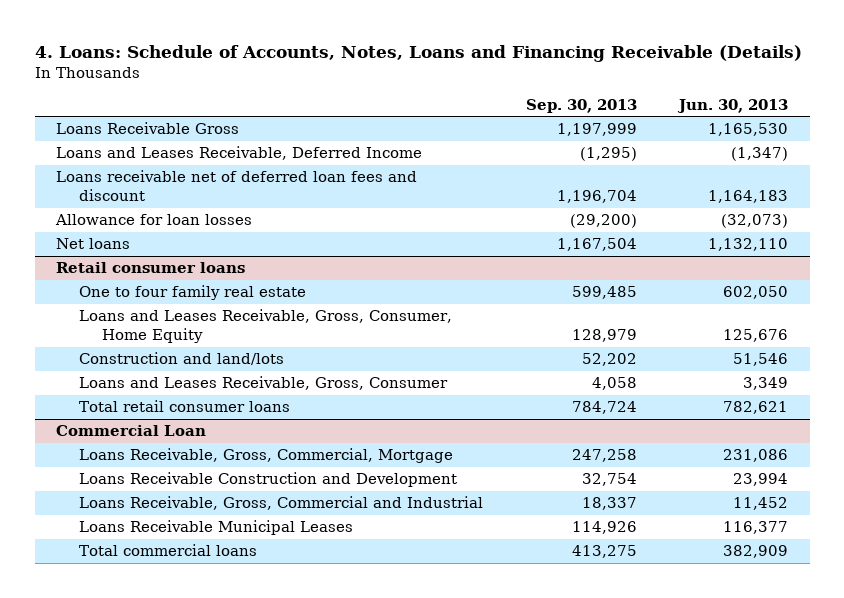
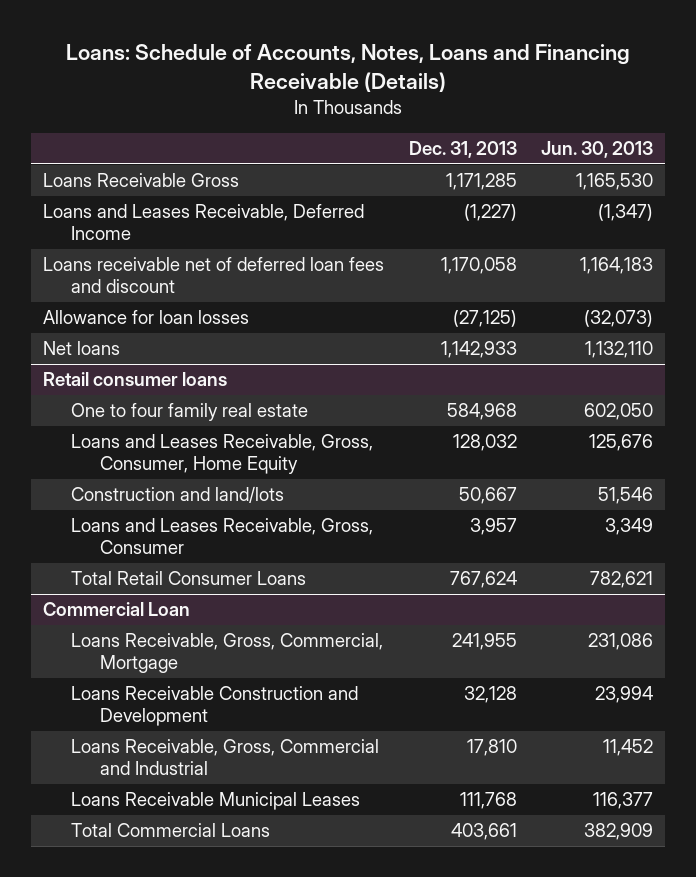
- 4. Loans: Schedule of Accounts, Notes, Loans and Financing Receivable (Details)
+ Loans: Schedule of Accounts, Notes, Loans and Financing Receivable (Details)
- | Sep. 30, 2013 | Jun. 30, 2013
+ | Dec. 31, 2013 | Jun. 30, 2013
@ Retail consumer loans
- Total retail consumer loans | 784,724 | 782,621
+ Total Retail Consumer Loans | 767,624 | 782,621
@ Commercial Loan
- Total commercial loans | 413,275 | 382,909
+ Total Commercial Loans | 403,661 | 382,909

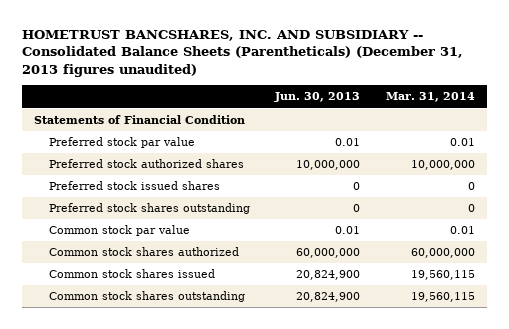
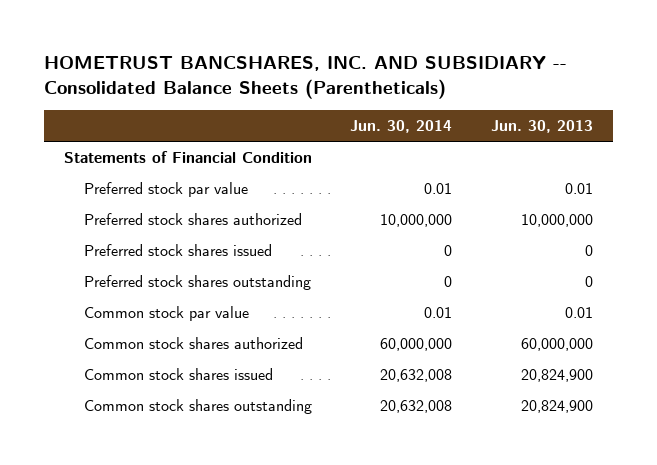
- HOMETRUST BANCSHARES, INC. AND SUBSIDIARY -- Consolidated Balance Sheets (Parentheticals) (December 31, 2013 figures unaudited)
+ HOMETRUST BANCSHARES, INC. AND SUBSIDIARY -- Consolidated Balance Sheets (Parentheticals)
- | Jun. 30, 2013 | Mar. 31, 2014
+ | Jun. 30, 2014 | Jun. 30, 2013
- Preferred stock authorized shares | 10,000,000 | 10,000,000
- Preferred stock issued shares | 0 | 0
+ Preferred stock shares authorized | 10,000,000 | 10,000,000
+ Preferred stock shares issued | 0 | 0

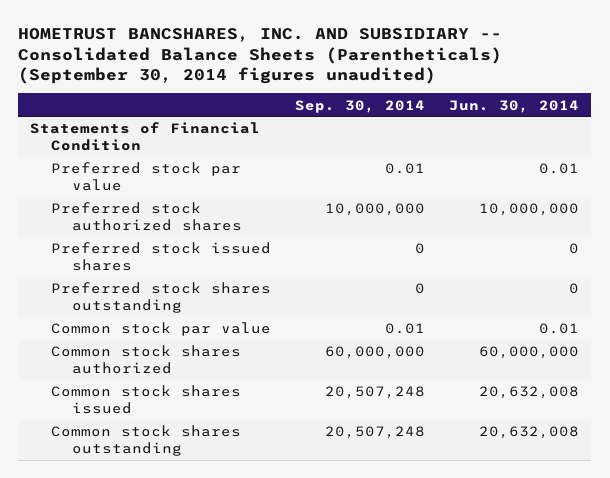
- HOMETRUST BANCSHARES, INC. AND SUBSIDIARY -- Consolidated Balance Sheets (Parentheticals)
+ HOMETRUST BANCSHARES, INC. AND SUBSIDIARY -- Consolidated Balance Sheets (Parentheticals) (September 30, 2014 figures unaudited)
- | Jun. 30, 2014 | Jun. 30, 2013
+ | Sep. 30, 2014 | Jun. 30, 2014
- Preferred stock shares authorized | 10,000,000 | 10,000,000
- Preferred stock shares issued | 0 | 0
+ Preferred stock authorized shares | 10,000,000 | 10,000,000
+ Preferred stock issued shares | 0 | 0

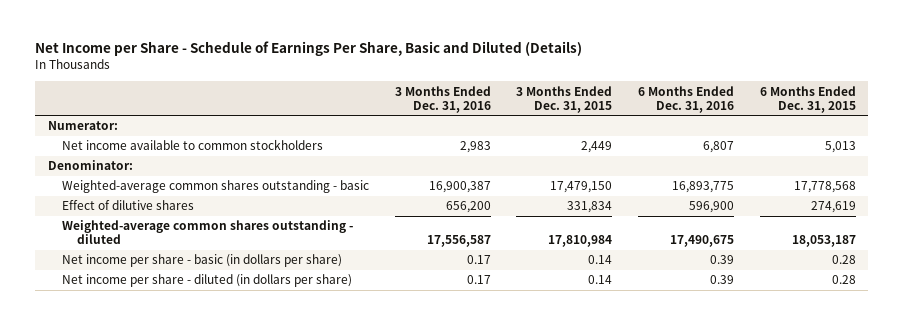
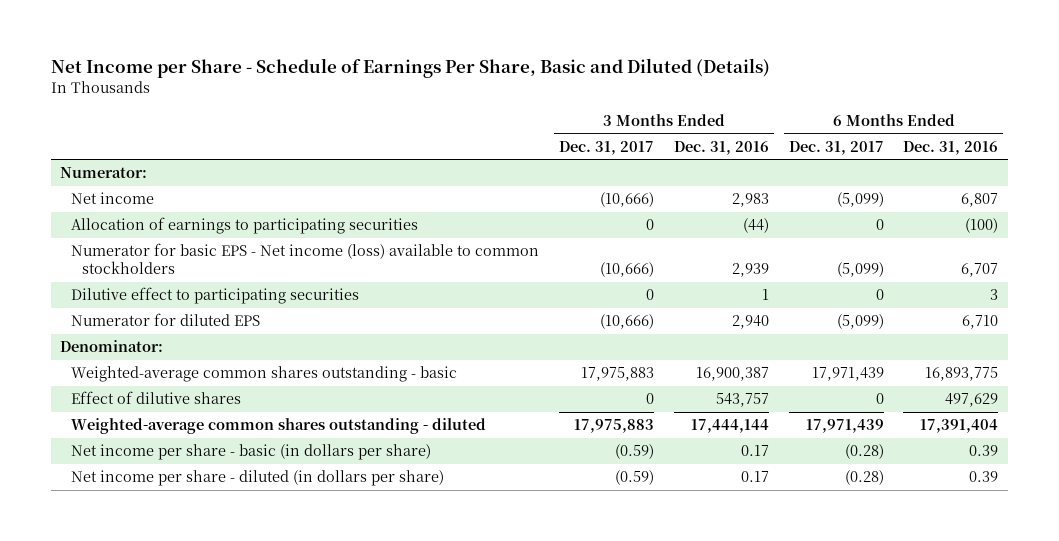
- | 3 Months Ended Dec. 31, 2016 | 3 Months Ended Dec. 31, 2015 | 6 Months Ended Dec. 31, 2016 | 6 Months Ended Dec. 31, 2015
+ | 3 Months Ended Dec. 31, 2017 | 3 Months Ended Dec. 31, 2016 | 6 Months Ended Dec. 31, 2017 | 6 Months Ended Dec. 31, 2016
- Net income available to common stockholders | 2,983 | 2,449 | 6,807 | 5,013
+ Net income | (10,666) | 2,983 | (5,099) | 6,807
+ Allocation of earnings to participating securities | 0 | (44) | 0 | (100)
+ Numerator for basic EPS - Net income (loss) available to common stockholders | (10,666) | 2,939 | (5,099) | 6,707
+ Dilutive effect to participating securities | 0 | 1 | 0 | 3
+ Numerator for diluted EPS | (10,666) | 2,940 | (5,099) | 6,710
- Effect of dilutive shares | 656,200 | 331,834 | 596,900 | 274,619
- Weighted-average common shares outstanding - diluted | 17,556,587 | 17,810,984 | 17,490,675 | 18,053,187
+ Effect of dilutive shares | 0 | 543,757 | 0 | 497,629
+ Weighted-average common shares outstanding - diluted | 17,975,883 | 17,444,144 | 17,971,439 | 17,391,404

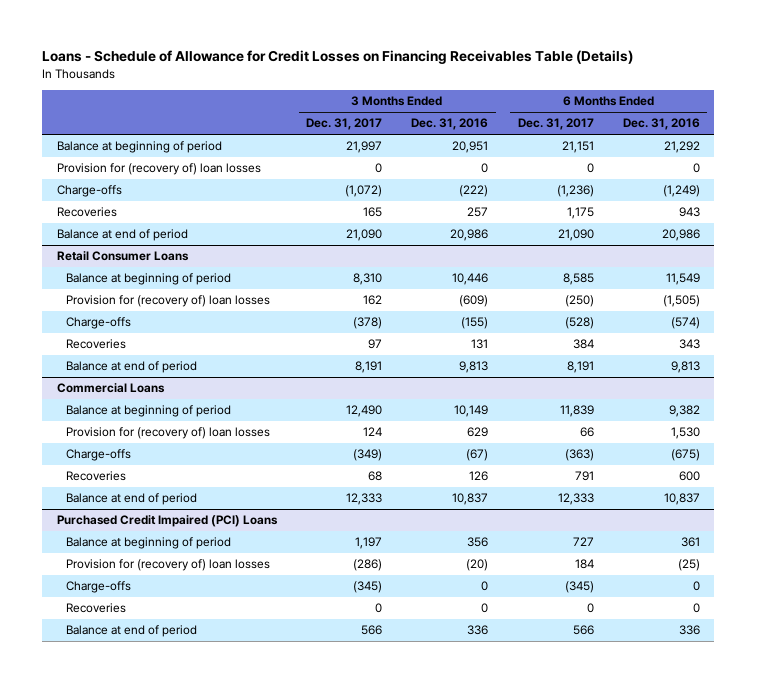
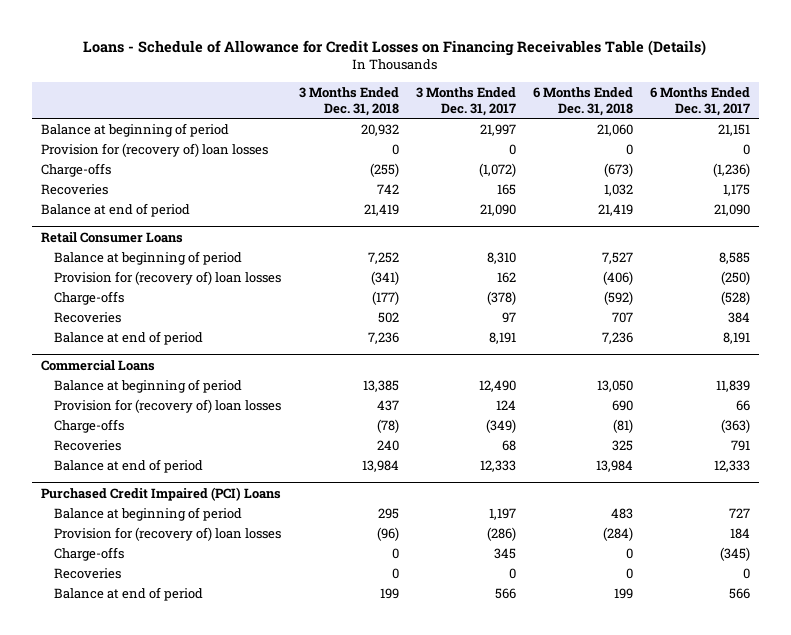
- | 3 Months Ended Dec. 31, 2017 | 3 Months Ended Dec. 31, 2016 | 6 Months Ended Dec. 31, 2017 | 6 Months Ended Dec. 31, 2016
+ | 3 Months Ended Dec. 31, 2018 | 3 Months Ended Dec. 31, 2017 | 6 Months Ended Dec. 31, 2018 | 6 Months Ended Dec. 31, 2017
@ Purchased Credit Impaired (PCI) Loans
- Charge-offs | (345) | 0 | (345) | 0
+ Charge-offs | 0 | 345 | 0 | (345)

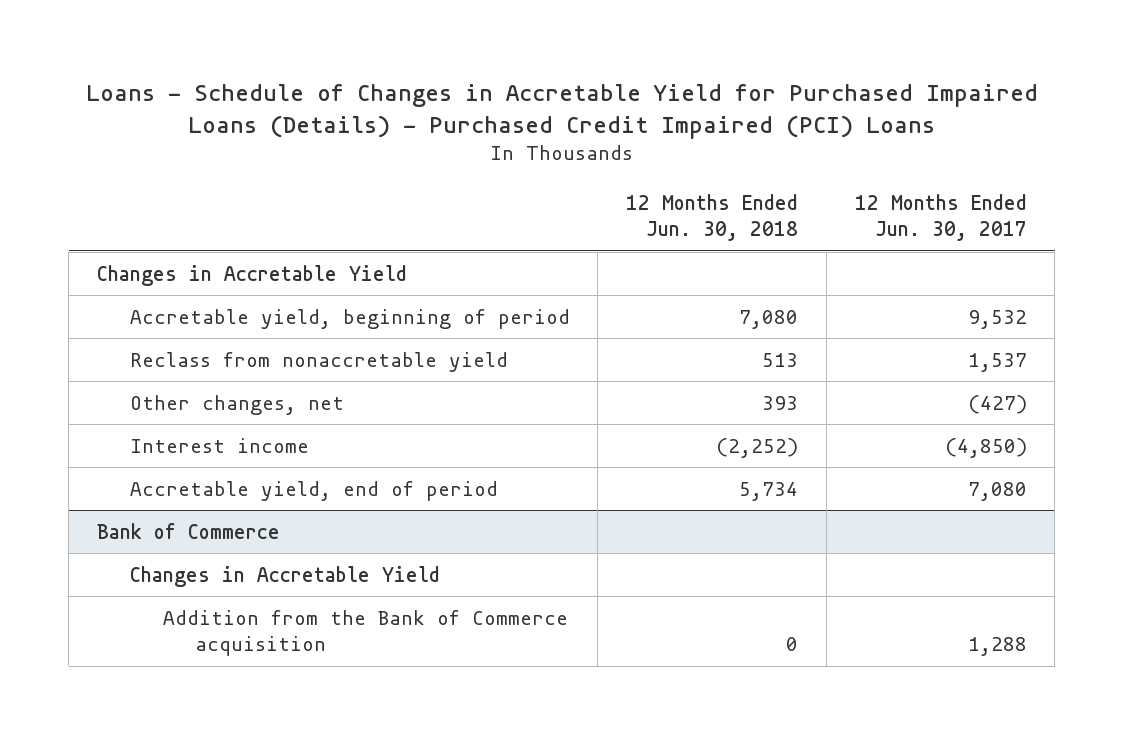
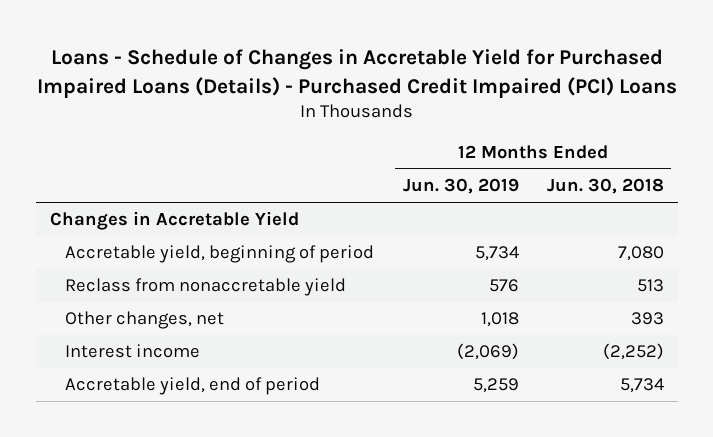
- | 12 Months Ended Jun. 30, 2018 | 12 Months Ended Jun. 30, 2017
+ | 12 Months Ended Jun. 30, 2019 | 12 Months Ended Jun. 30, 2018
- Bank of Commerce
- Changes in Accretable Yield
- Addition from the Bank of Commerce acquisition | 0 | 1,288

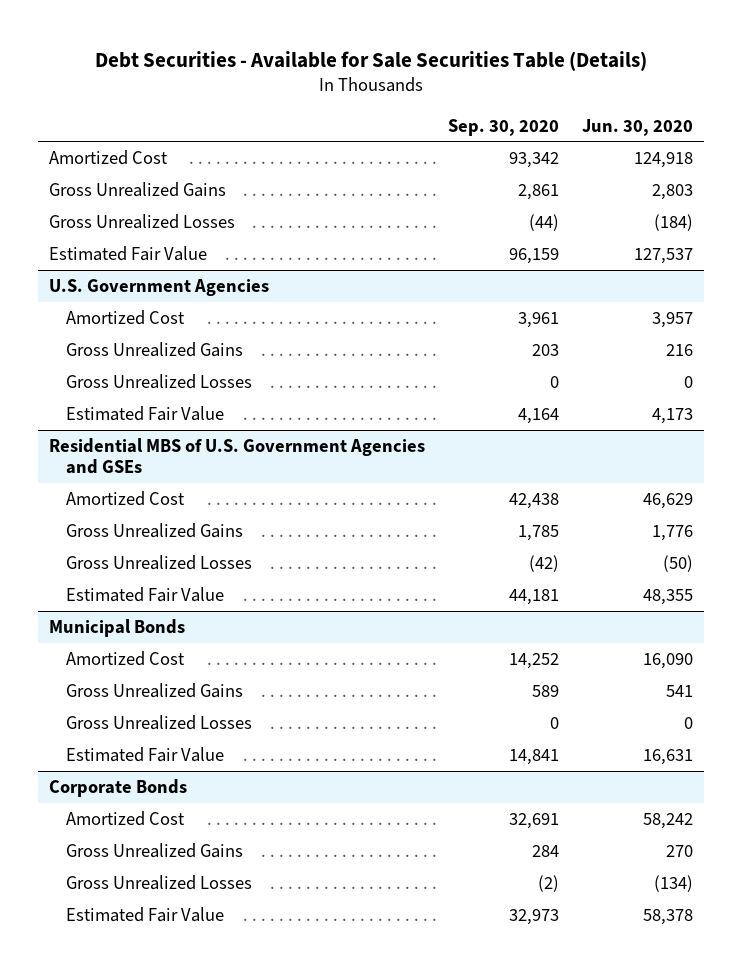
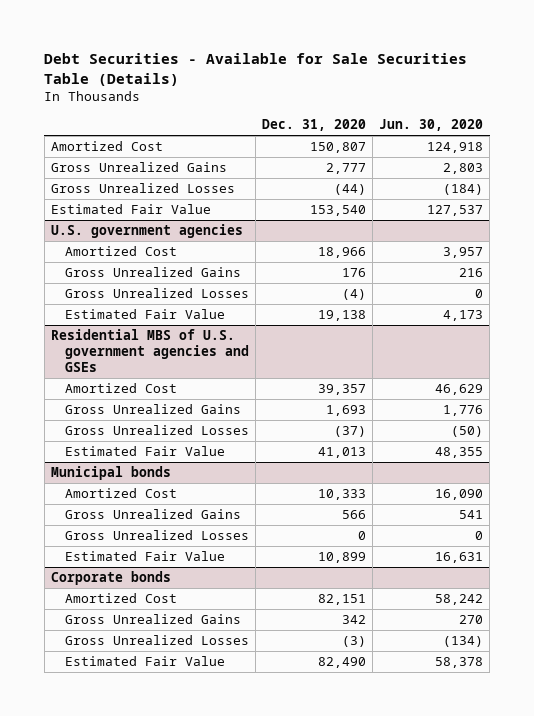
- | Sep. 30, 2020 | Jun. 30, 2020
+ | Dec. 31, 2020 | Jun. 30, 2020
- U.S. Government Agencies
+ U.S. government agencies
- Residential MBS of U.S. Government Agencies and GSEs
+ Residential MBS of U.S. government agencies and GSEs
- Municipal Bonds
+ Municipal bonds
- Corporate Bonds
+ Corporate bonds

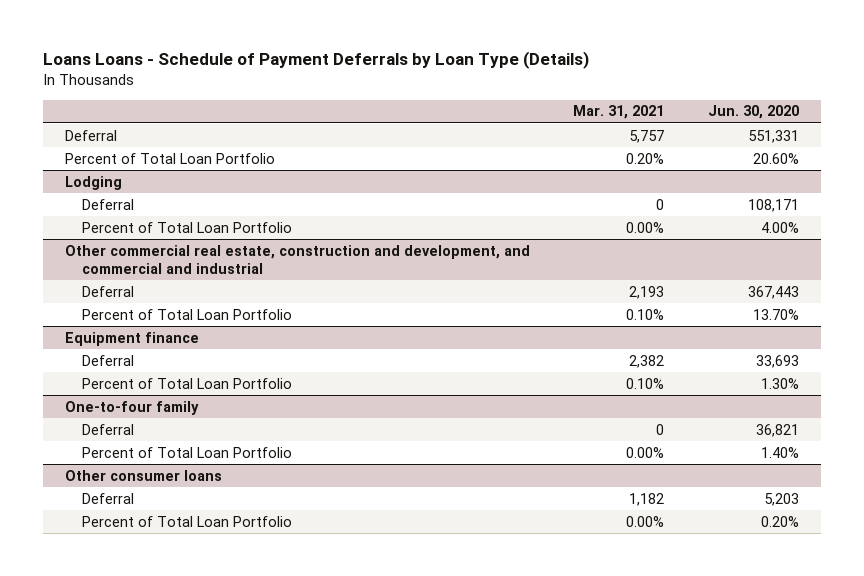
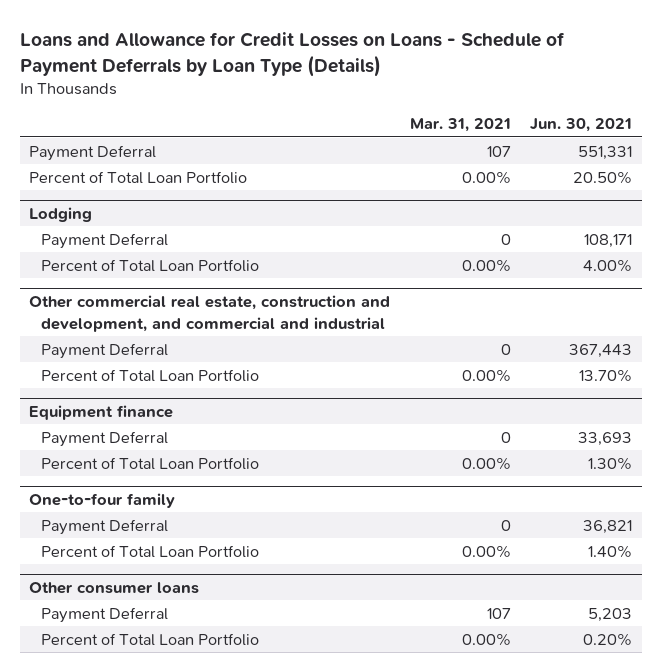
- Loans Loans - Schedule of Payment Deferrals by Loan Type (Details)
+ Loans and Allowance for Credit Losses on Loans - Schedule of Payment Deferrals by Loan Type (Details)
- | Mar. 31, 2021 | Jun. 30, 2020
+ | Mar. 31, 2021 | Jun. 30, 2021
- Deferral | 5,757 | 551,331
- Percent of Total Loan Portfolio | 0.20% | 20.60%
+ Payment Deferral | 107 | 551,331
+ Percent of Total Loan Portfolio | 0.00% | 20.50%
@ Lodging
- Deferral | 0 | 108,171
+ Payment Deferral | 0 | 108,171
@ Other commercial real estate, construction and development, and commercial and industrial
- Deferral | 2,193 | 367,443
- Percent of Total Loan Portfolio | 0.10% | 13.70%
+ Payment Deferral | 0 | 367,443
+ Percent of Total Loan Portfolio | 0.00% | 13.70%
@ Equipment finance
- Deferral | 2,382 | 33,693
- Percent of Total Loan Portfolio | 0.10% | 1.30%
+ Payment Deferral | 0 | 33,693
+ Percent of Total Loan Portfolio | 0.00% | 1.30%
@ One-to-four family
- Deferral | 0 | 36,821
+ Payment Deferral | 0 | 36,821
@ Other consumer loans
- Deferral | 1,182 | 5,203
+ Payment Deferral | 107 | 5,203

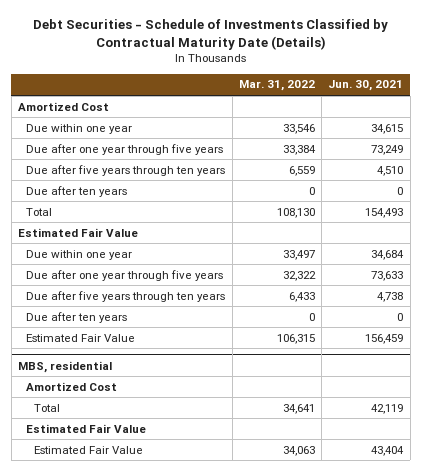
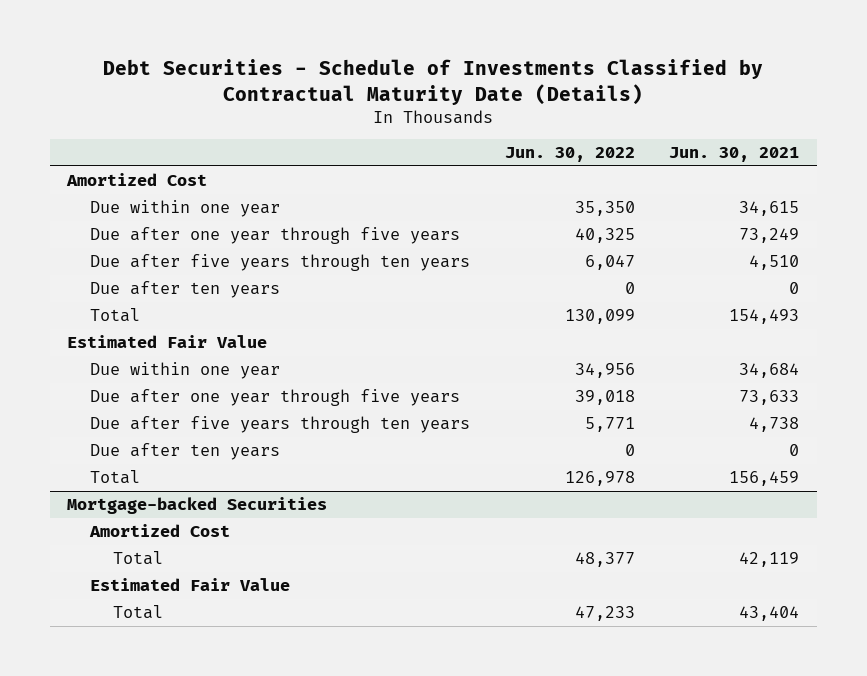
- | Mar. 31, 2022 | Jun. 30, 2021
+ | Jun. 30, 2022 | Jun. 30, 2021
- Estimated Fair Value | 106,315 | 156,459
- MBS, residential
+ Total | 126,978 | 156,459
+ Mortgage-backed Securities
- Estimated Fair Value | 34,063 | 43,404
+ Total | 47,233 | 43,404

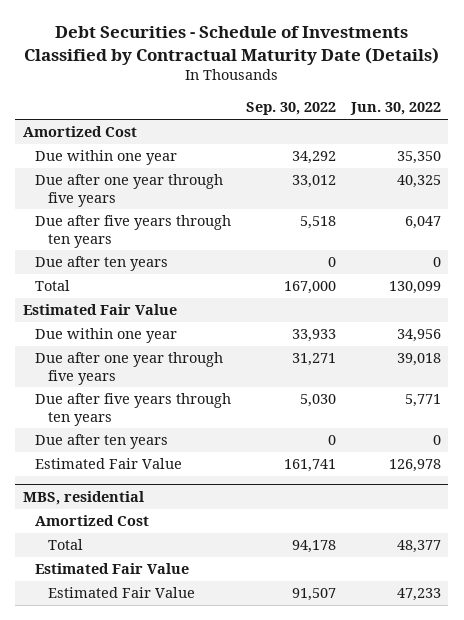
- | Jun. 30, 2022 | Jun. 30, 2021
+ | Sep. 30, 2022 | Jun. 30, 2022
- Total | 126,978 | 156,459
- Mortgage-backed Securities
+ Estimated Fair Value | 161,741 | 126,978
+ MBS, residential
- Total | 47,233 | 43,404
+ Estimated Fair Value | 91,507 | 47,233

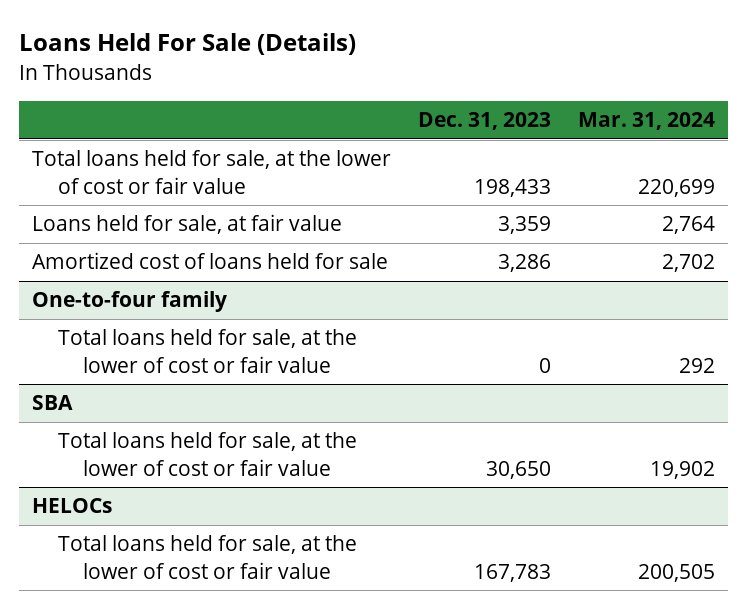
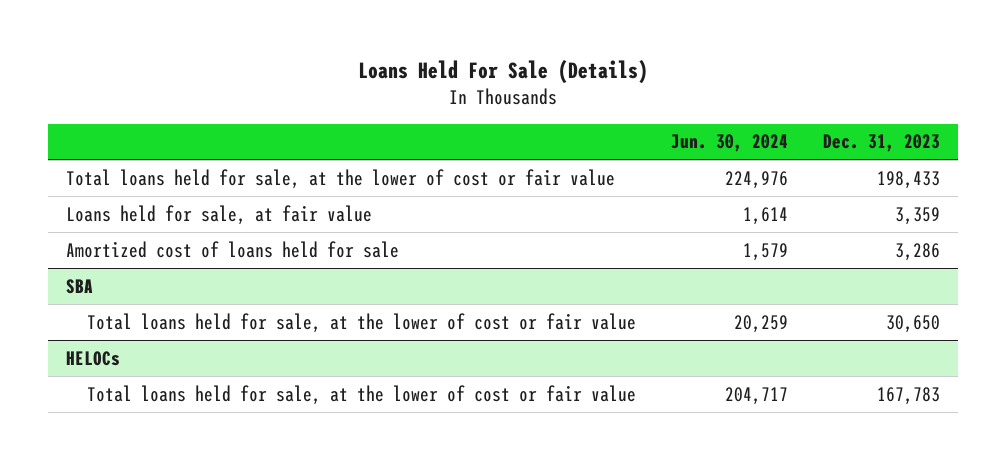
- | Dec. 31, 2023 | Mar. 31, 2024
+ | Jun. 30, 2024 | Dec. 31, 2023
- One-to-four family
- Total loans held for sale, at the lower of cost or fair value | 0 | 292

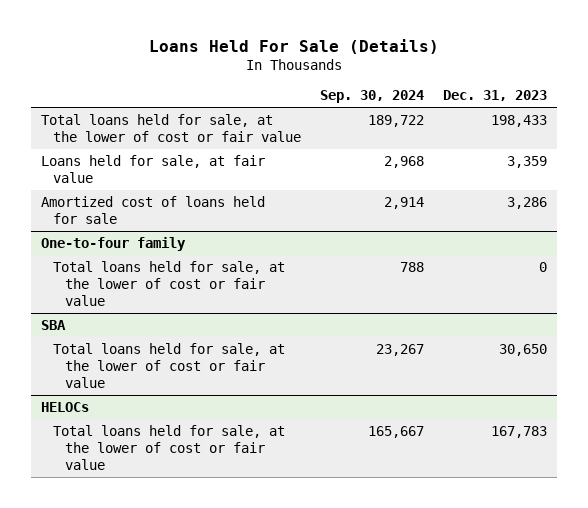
- | Jun. 30, 2024 | Dec. 31, 2023
+ | Sep. 30, 2024 | Dec. 31, 2023
+ One-to-four family
+ Total loans held for sale, at the lower of cost or fair value | 788 | 0

